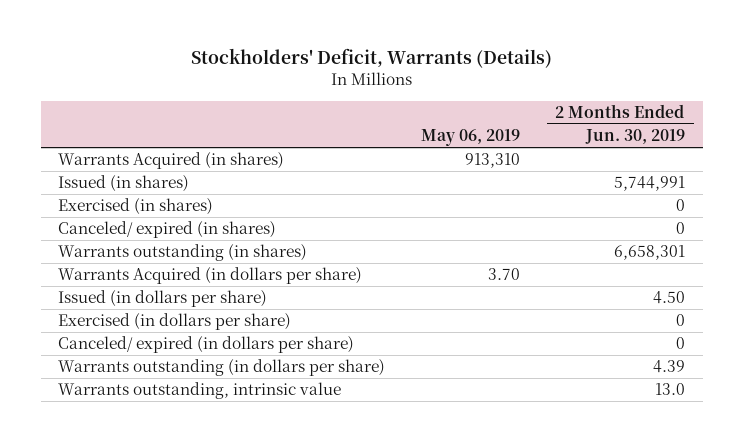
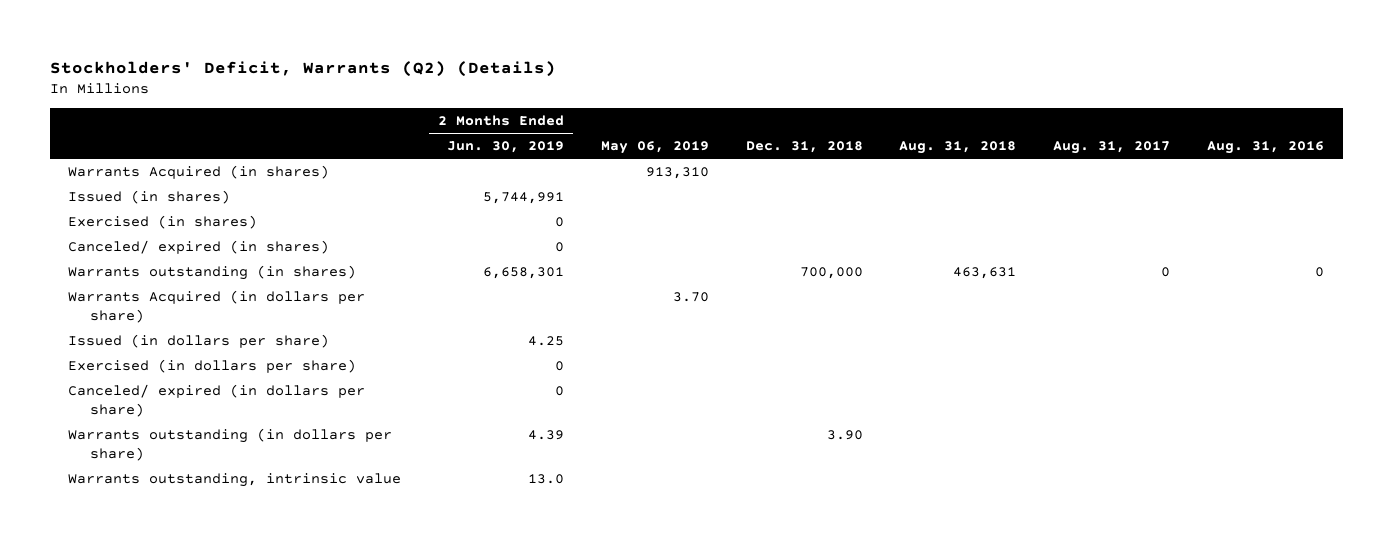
- Stockholders' Deficit, Warrants (Details)
+ Stockholders' Deficit, Warrants (Q2) (Details)
- | May 06, 2019 | 2 Months Ended Jun. 30, 2019
+ | 2 Months Ended Jun. 30, 2019 | May 06, 2019 | Dec. 31, 2018 | Aug. 31, 2018 | Aug. 31, 2017 | Aug. 31, 2016
- Issued (in dollars per share) | | 4.50
+ Issued (in dollars per share) | 4.25 | | | | |

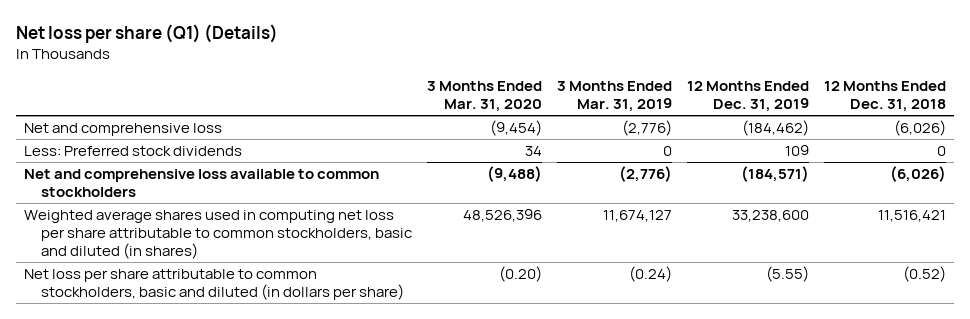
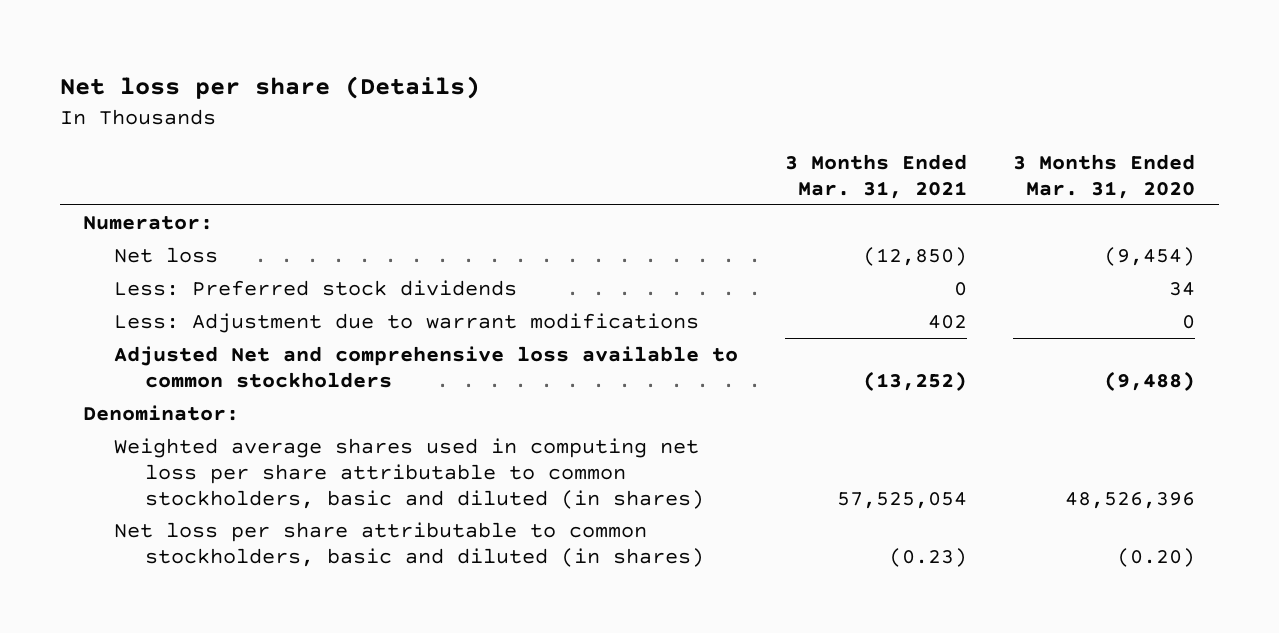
- Net loss per share (Q1) (Details)
+ Net loss per share (Details)
- | 3 Months Ended Mar. 31, 2020 | 3 Months Ended Mar. 31, 2019 | 12 Months Ended Dec. 31, 2019 | 12 Months Ended Dec. 31, 2018
+ | 3 Months Ended Mar. 31, 2021 | 3 Months Ended Mar. 31, 2020
- Net and comprehensive loss | (9,454) | (2,776) | (184,462) | (6,026)
+ Numerator:
+ Net loss | (12,850) | (9,454)
- Net and comprehensive loss available to common stockholders | (9,488) | (2,776) | (184,571) | (6,026)
+ Less: Adjustment due to warrant modifications | 402 | 0
+ Adjusted Net and comprehensive loss available to common stockholders | (13,252) | (9,488)
+ Denominator:
- Net loss per share attributable to common stockholders, basic and diluted (in dollars per share) | (0.20) | (0.24) | (5.55) | (0.52)
+ Net loss per share attributable to common stockholders, basic and diluted (in shares) | (0.23) | (0.20)

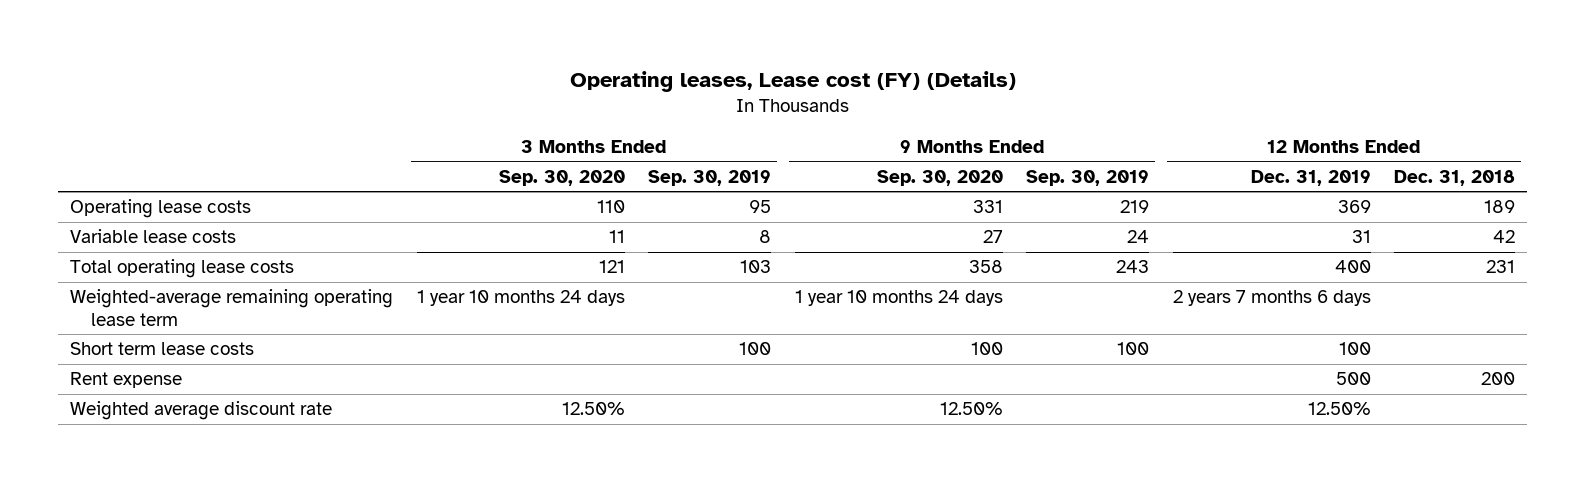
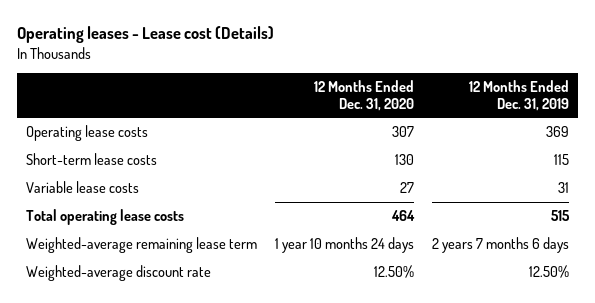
- Operating leases, Lease cost (FY) (Details)
+ Operating leases - Lease cost (Details)
- | 3 Months Ended Sep. 30, 2020 | 3 Months Ended Sep. 30, 2019 | 9 Months Ended Sep. 30, 2020 | 9 Months Ended Sep. 30, 2019 | 12 Months Ended Dec. 31, 2019 | 12 Months Ended Dec. 31, 2018
+ | 12 Months Ended Dec. 31, 2020 | 12 Months Ended Dec. 31, 2019
+ Short-term lease costs | 130 | 115
- Total operating lease costs | 121 | 103 | 358 | 243 | 400 | 231
- Weighted-average remaining operating lease term | 1 year 10 months 24 days | | 1 year 10 months 24 days | | 2 years 7 months 6 days |
- Short term lease costs | | 100 | 100 | 100 | 100 |
- Rent expense | | | | | 500 | 200
- Weighted average discount rate | 12.50% | | 12.50% | | 12.50% |
+ Total operating lease costs | 464 | 515
+ Weighted-average remaining lease term | 1 year 10 months 24 days | 2 years 7 months 6 days
+ Weighted-average discount rate | 12.50% | 12.50%

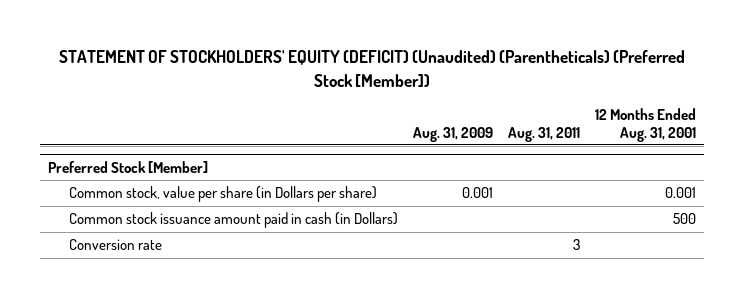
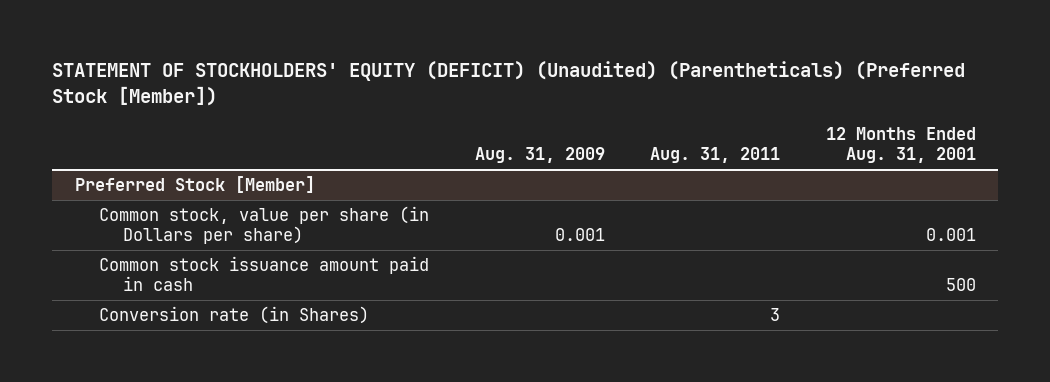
@ Preferred Stock [Member]
- Common stock issuance amount paid in cash (in Dollars) | | | 500
- Conversion rate | | 3 |
+ Common stock issuance amount paid in cash | | | 500
+ Conversion rate (in Shares) | | 3 |

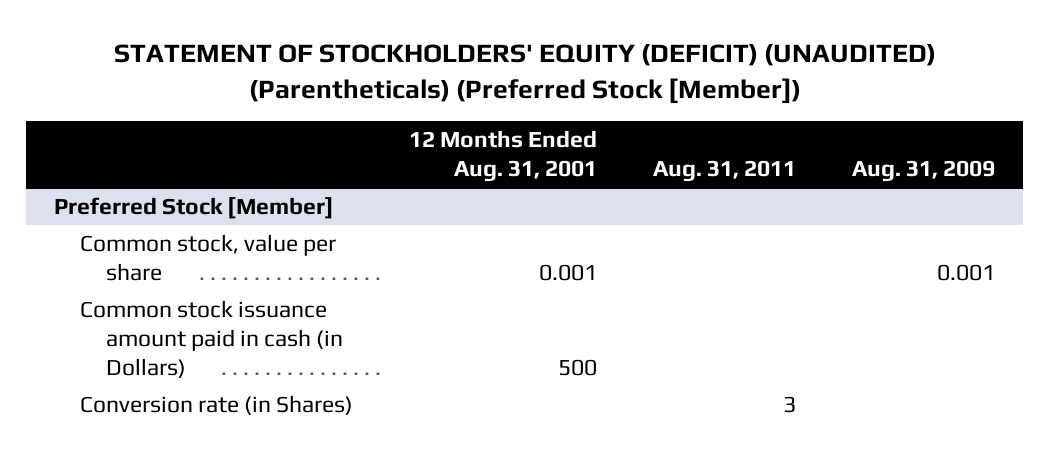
- STATEMENT OF STOCKHOLDERS' EQUITY (DEFICIT) (Unaudited) (Parentheticals) (Preferred Stock [Member])
+ STATEMENT OF STOCKHOLDERS' EQUITY (DEFICIT) (UNAUDITED) (Parentheticals) (Preferred Stock [Member])
- | Aug. 31, 2009 | Aug. 31, 2011 | 12 Months Ended Aug. 31, 2001
+ | 12 Months Ended Aug. 31, 2001 | Aug. 31, 2011 | Aug. 31, 2009
@ Preferred Stock [Member]
- Common stock, value per share (in Dollars per share) | 0.001 | | 0.001
- Common stock issuance amount paid in cash | | | 500
+ Common stock, value per share | 0.001 | | 0.001
+ Common stock issuance amount paid in cash (in Dollars) | 500 | |

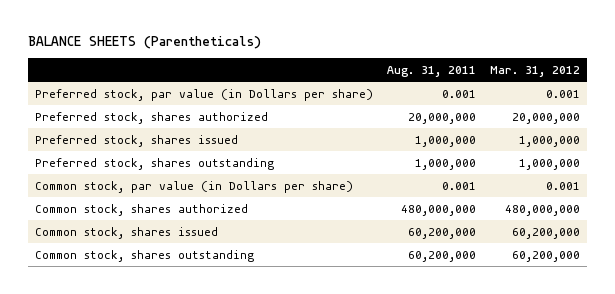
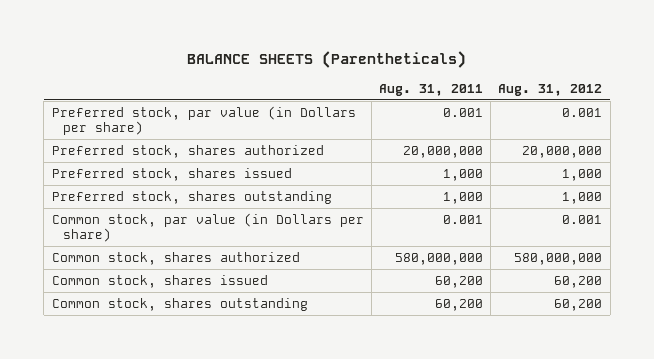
- | Aug. 31, 2011 | Mar. 31, 2012
+ | Aug. 31, 2011 | Aug. 31, 2012
- Preferred stock, shares issued | 1,000,000 | 1,000,000
- Preferred stock, shares outstanding | 1,000,000 | 1,000,000
+ Preferred stock, shares issued | 1,000 | 1,000
+ Preferred stock, shares outstanding | 1,000 | 1,000
- Common stock, shares authorized | 480,000,000 | 480,000,000
- Common stock, shares issued | 60,200,000 | 60,200,000
- Common stock, shares outstanding | 60,200,000 | 60,200,000
+ Common stock, shares authorized | 580,000,000 | 580,000,000
+ Common stock, shares issued | 60,200 | 60,200
+ Common stock, shares outstanding | 60,200 | 60,200

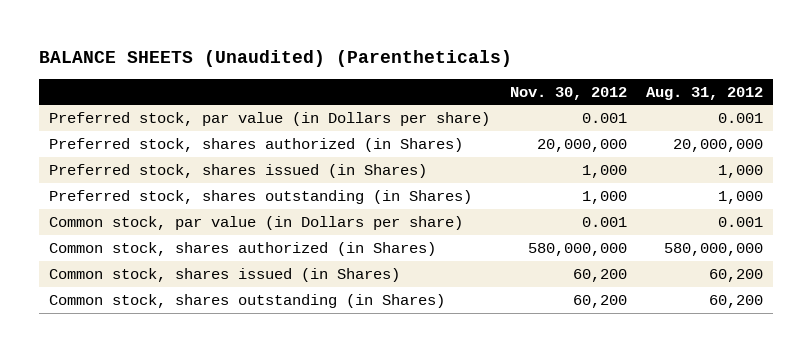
- BALANCE SHEETS (Parentheticals)
+ BALANCE SHEETS (Unaudited) (Parentheticals)
- | Aug. 31, 2011 | Aug. 31, 2012
+ | Nov. 30, 2012 | Aug. 31, 2012
- Preferred stock, shares authorized | 20,000,000 | 20,000,000
- Preferred stock, shares issued | 1,000 | 1,000
- Preferred stock, shares outstanding | 1,000 | 1,000
+ Preferred stock, shares authorized (in Shares) | 20,000,000 | 20,000,000
+ Preferred stock, shares issued (in Shares) | 1,000 | 1,000
+ Preferred stock, shares outstanding (in Shares) | 1,000 | 1,000
- Common stock, shares authorized | 580,000,000 | 580,000,000
- Common stock, shares issued | 60,200 | 60,200
- Common stock, shares outstanding | 60,200 | 60,200
+ Common stock, shares authorized (in Shares) | 580,000,000 | 580,000,000
+ Common stock, shares issued (in Shares) | 60,200 | 60,200
+ Common stock, shares outstanding (in Shares) | 60,200 | 60,200

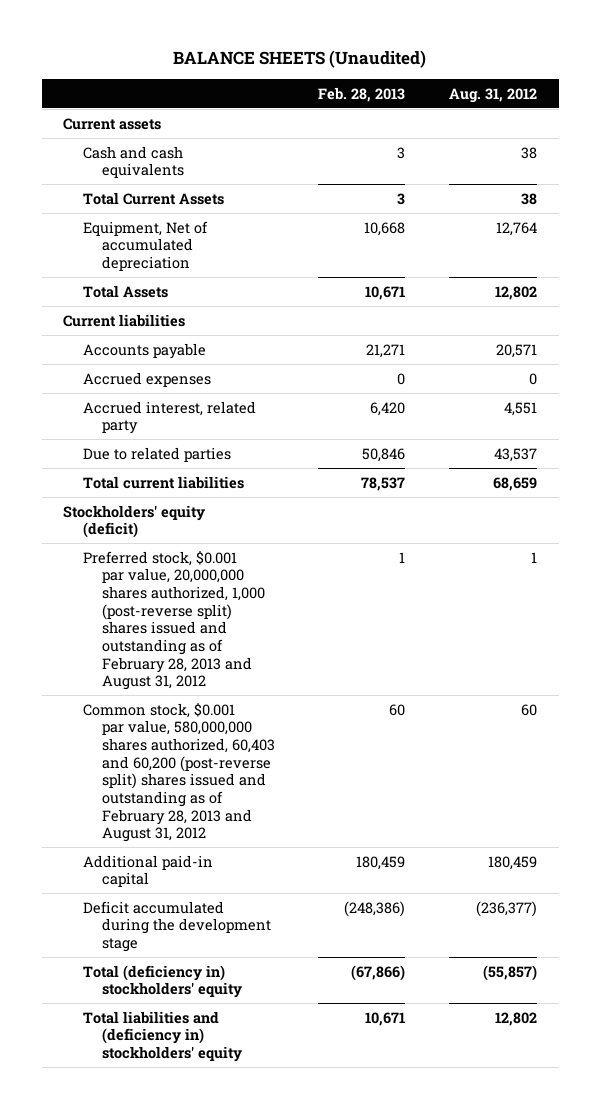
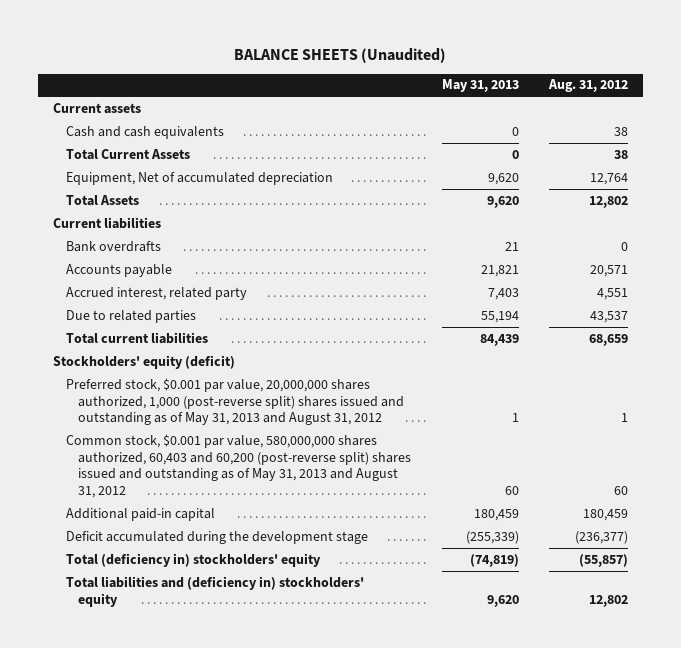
- | Feb. 28, 2013 | Aug. 31, 2012
+ | May 31, 2013 | Aug. 31, 2012
+ Bank overdrafts | 21 | 0
- Accrued expenses | 0 | 0
- Preferred stock, $0.001 par value, 20,000,000 shares authorized, 1,000 (post-reverse split) shares issued and outstanding as of February 28, 2013 and August 31, 2012 | 1 | 1
- Common stock, $0.001 par value, 580,000,000 shares authorized, 60,403 and 60,200 (post-reverse split) shares issued and outstanding as of February 28, 2013 and August 31, 2012 | 60 | 60
+ Preferred stock, $0.001 par value, 20,000,000 shares authorized, 1,000 (post-reverse split) shares issued and outstanding as of May 31, 2013 and August 31, 2012 | 1 | 1
+ Common stock, $0.001 par value, 580,000,000 shares authorized, 60,403 and 60,200 (post-reverse split) shares issued and outstanding as of May 31, 2013 and August 31, 2012 | 60 | 60

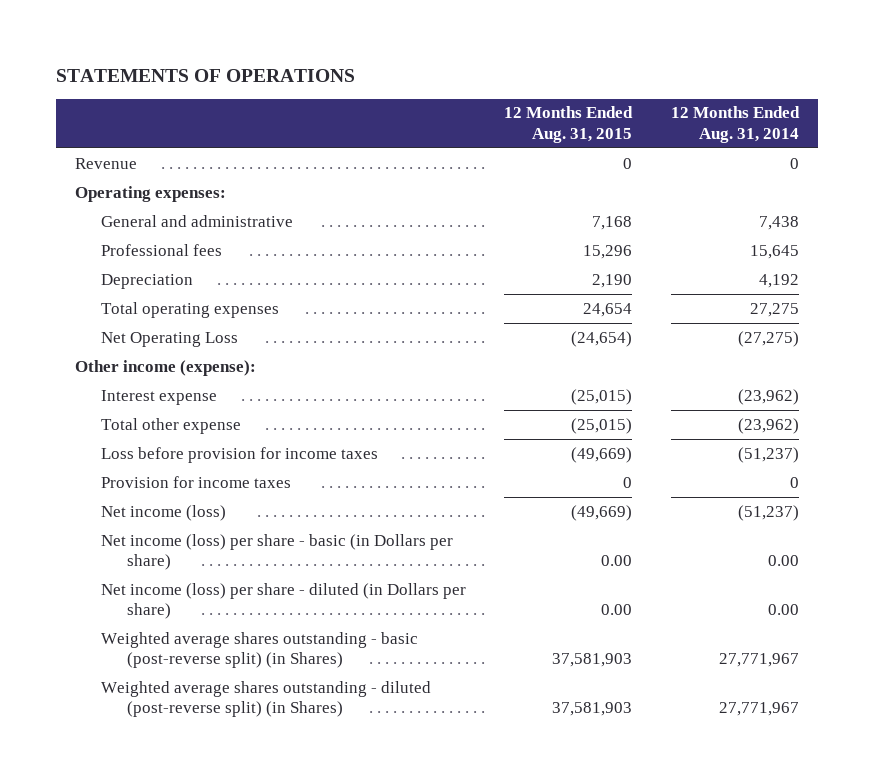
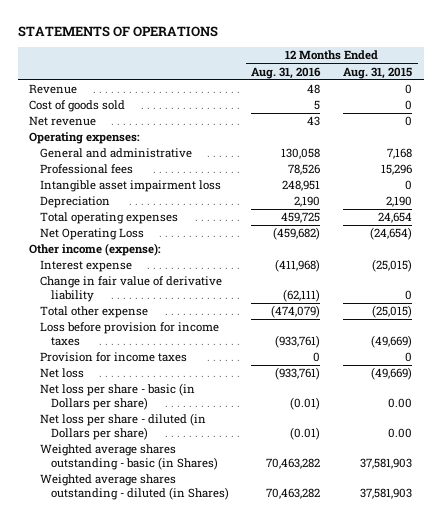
- | 12 Months Ended Aug. 31, 2015 | 12 Months Ended Aug. 31, 2014
+ | 12 Months Ended Aug. 31, 2016 | 12 Months Ended Aug. 31, 2015
+ Cost of goods sold | 5 | 0
+ Net revenue | 43 | 0
+ Intangible asset impairment loss | 248,951 | 0
+ Change in fair value of derivative liability | (62,111) | 0
- Net income (loss) | (49,669) | (51,237)
- Net income (loss) per share - basic (in Dollars per share) | 0.00 | 0.00
- Net income (loss) per share - diluted (in Dollars per share) | 0.00 | 0.00
- Weighted average shares outstanding - basic (post-reverse split) (in Shares) | 37,581,903 | 27,771,967
- Weighted average shares outstanding - diluted (post-reverse split) (in Shares) | 37,581,903 | 27,771,967
+ Net loss | (933,761) | (49,669)
+ Net loss per share - basic (in Dollars per share) | (0.01) | 0.00
+ Net loss per share - diluted (in Dollars per share) | (0.01) | 0.00
+ Weighted average shares outstanding - basic (in Shares) | 70,463,282 | 37,581,903
+ Weighted average shares outstanding - diluted (in Shares) | 70,463,282 | 37,581,903

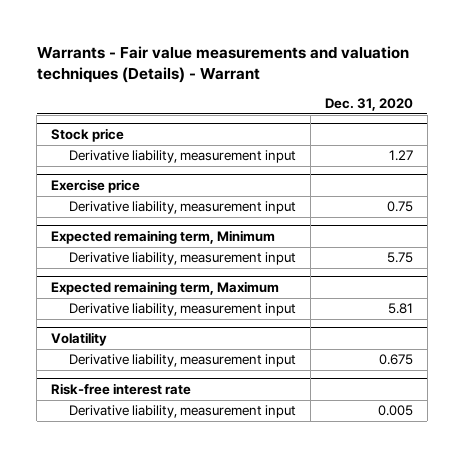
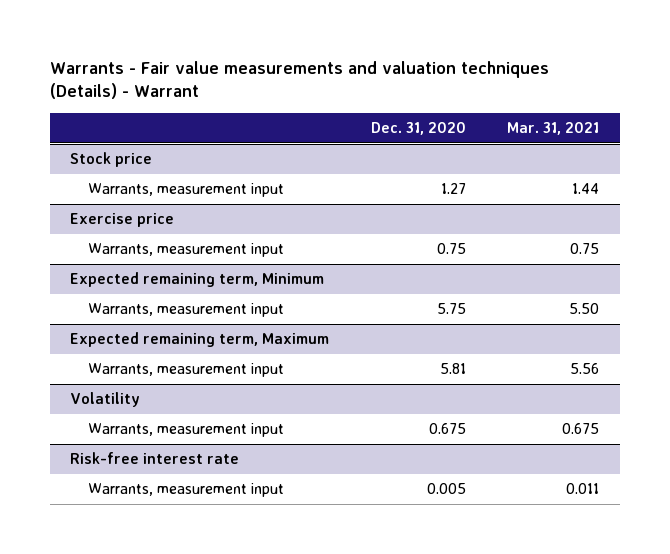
- | Dec. 31, 2020
+ | Dec. 31, 2020 | Mar. 31, 2021
@ Stock price
- Derivative liability, measurement input | 1.27
+ Warrants, measurement input | 1.27 | 1.44
@ Exercise price
- Derivative liability, measurement input | 0.75
+ Warrants, measurement input | 0.75 | 0.75
@ Expected remaining term, Minimum
- Derivative liability, measurement input | 5.75
+ Warrants, measurement input | 5.75 | 5.50
@ Expected remaining term, Maximum
- Derivative liability, measurement input | 5.81
+ Warrants, measurement input | 5.81 | 5.56
@ Volatility
- Derivative liability, measurement input | 0.675
+ Warrants, measurement input | 0.675 | 0.675
@ Risk-free interest rate
- Derivative liability, measurement input | 0.005
+ Warrants, measurement input | 0.005 | 0.011

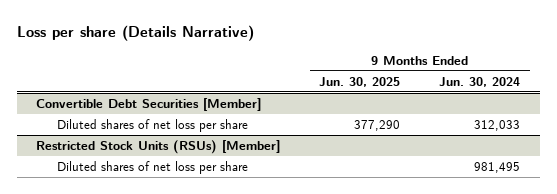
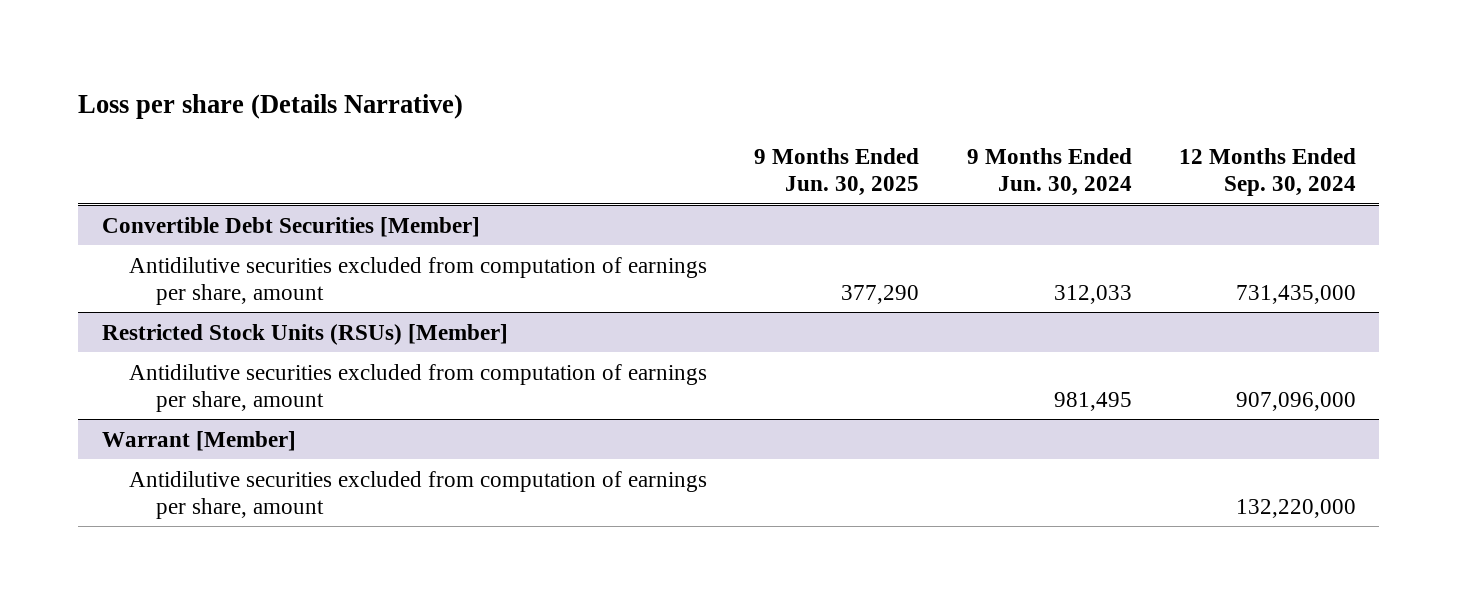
- | 9 Months Ended Jun. 30, 2025 | 9 Months Ended Jun. 30, 2024
+ | 9 Months Ended Jun. 30, 2025 | 9 Months Ended Jun. 30, 2024 | 12 Months Ended Sep. 30, 2024
@ Convertible Debt Securities [Member]
- Diluted shares of net loss per share | 377,290 | 312,033
+ Antidilutive securities excluded from computation of earnings per share, amount | 377,290 | 312,033 | 731,435,000
@ Restricted Stock Units (RSUs) [Member]
- Diluted shares of net loss per share | | 981,495
+ Antidilutive securities excluded from computation of earnings per share, amount | | 981,495 | 907,096,000
+ Warrant [Member]
+ Antidilutive securities excluded from computation of earnings per share, amount | | | 132,220,000

